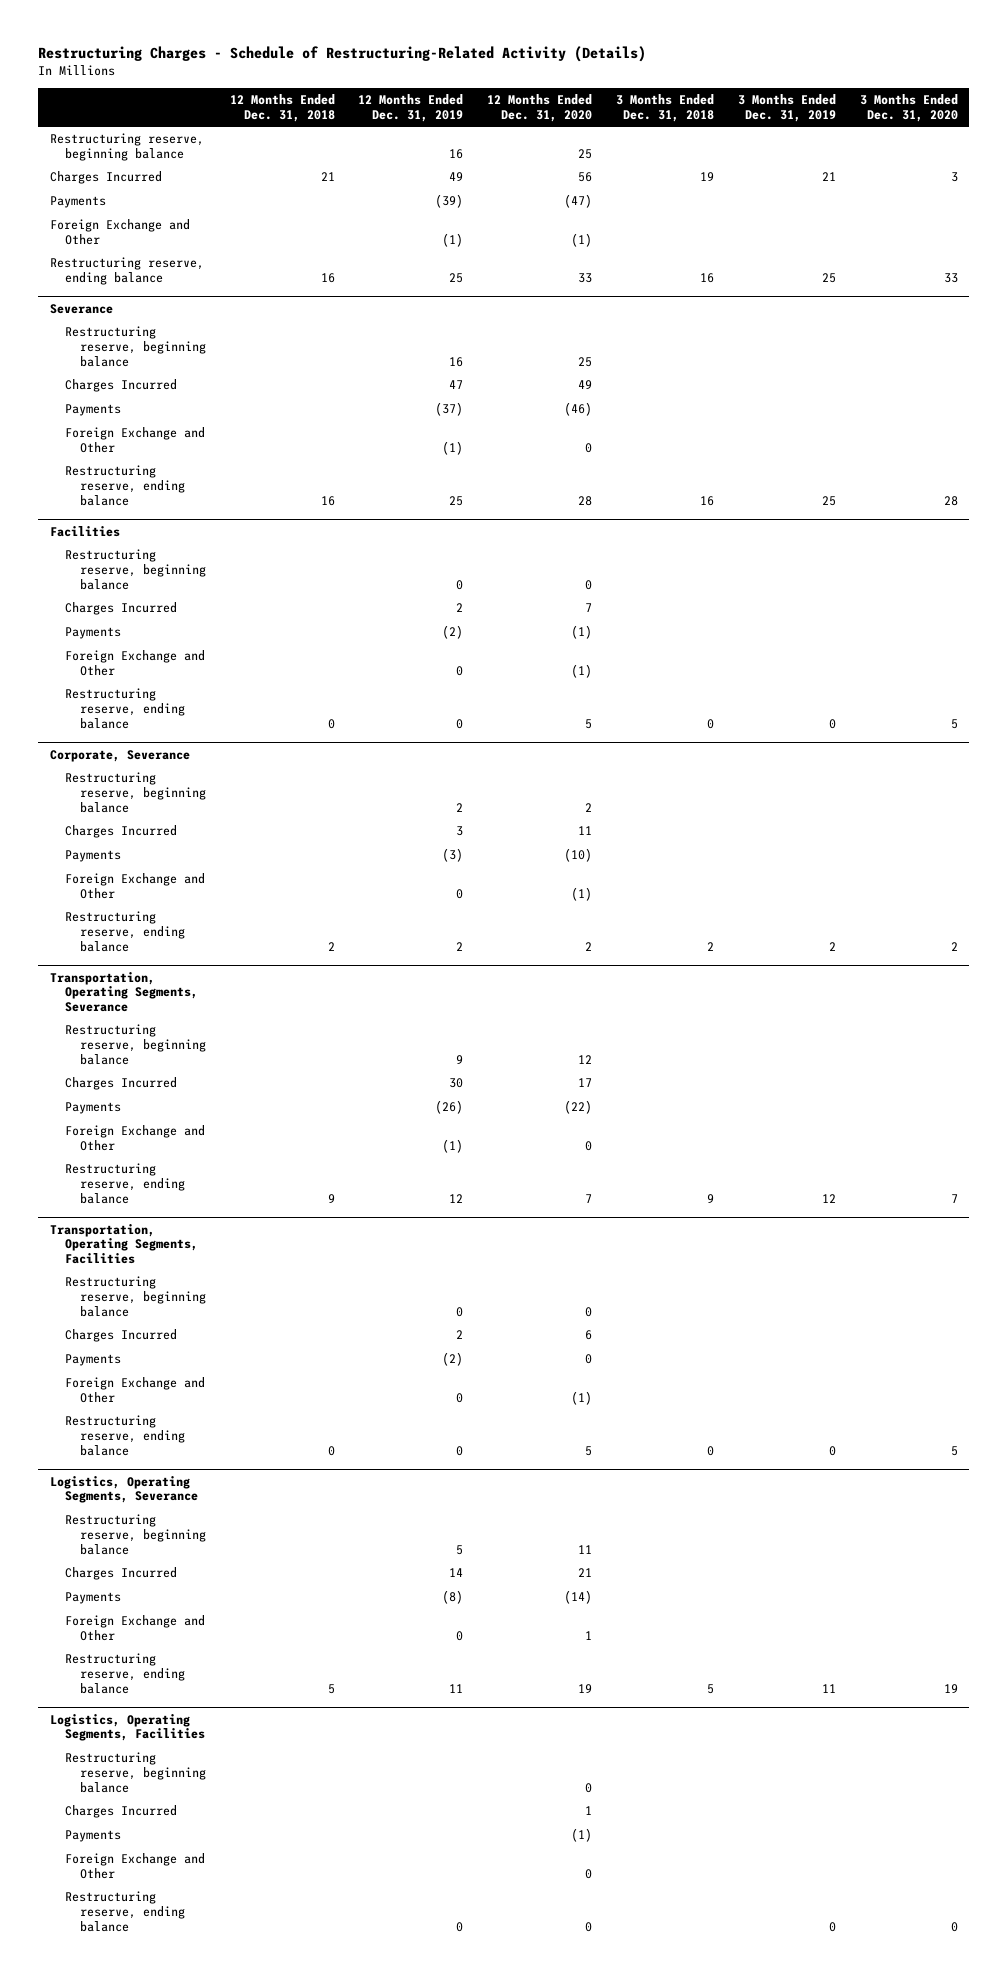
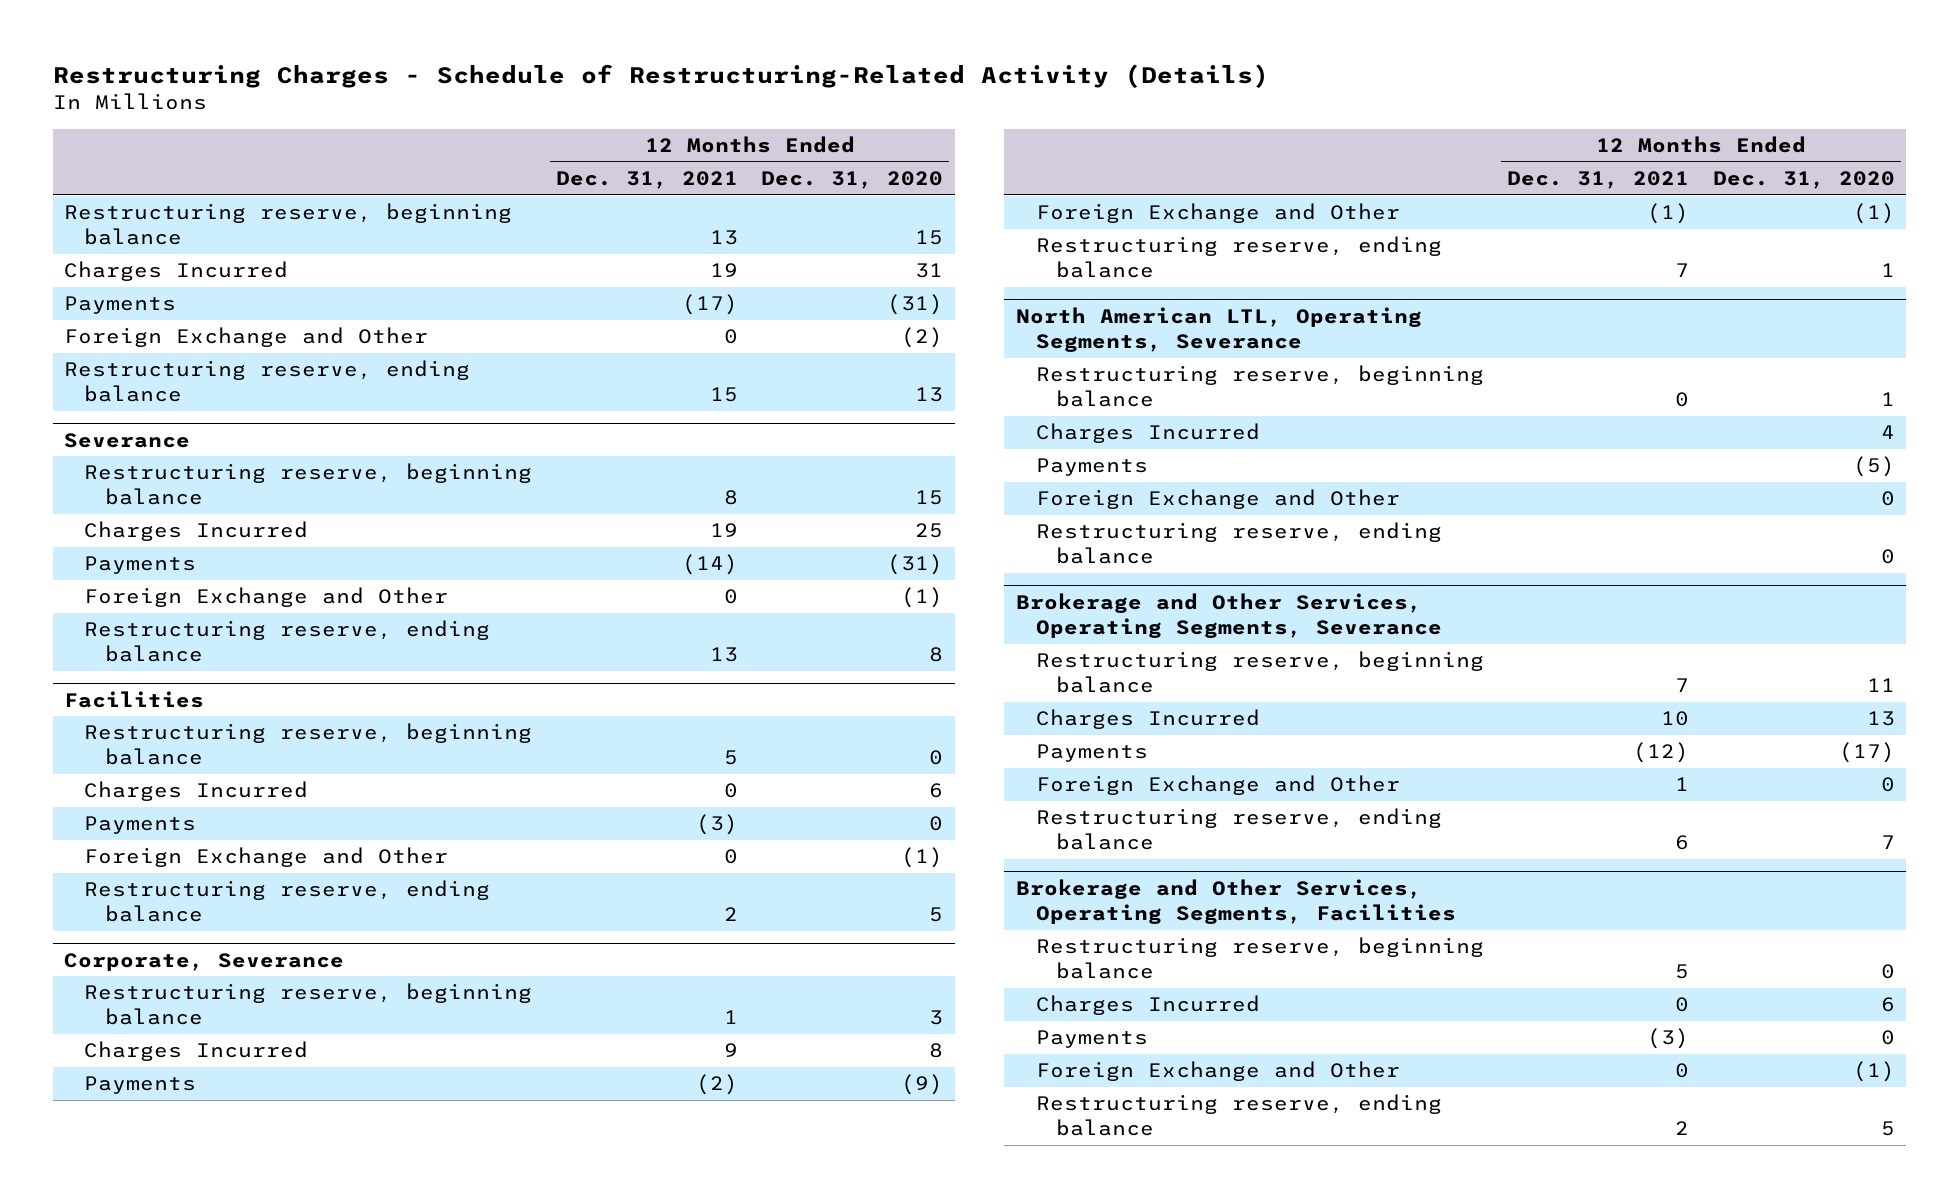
- | 12 Months Ended Dec. 31, 2018 | 12 Months Ended Dec. 31, 2019 | 12 Months Ended Dec. 31, 2020 | 3 Months Ended Dec. 31, 2018 | 3 Months Ended Dec. 31, 2019 | 3 Months Ended Dec. 31, 2020
+ | 12 Months Ended Dec. 31, 2021 | 12 Months Ended Dec. 31, 2020
- Restructuring reserve, beginning balance | | 16 | 25 | | |
- Charges Incurred | 21 | 49 | 56 | 19 | 21 | 3
- Payments | | (39) | (47) | | |
- Foreign Exchange and Other | | (1) | (1) | | |
- Restructuring reserve, ending balance | 16 | 25 | 33 | 16 | 25 | 33
+ Restructuring reserve, beginning balance | 13 | 15
+ Charges Incurred | 19 | 31
+ Payments | (17) | (31)
+ Foreign Exchange and Other | 0 | (2)
+ Restructuring reserve, ending balance | 15 | 13
@ Severance
- Restructuring reserve, beginning balance | | 16 | 25 | | |
- Charges Incurred | | 47 | 49 | | |
- Payments | | (37) | (46) | | |
- Foreign Exchange and Other | | (1) | 0 | | |
- Restructuring reserve, ending balance | 16 | 25 | 28 | 16 | 25 | 28
+ Restructuring reserve, beginning balance | 8 | 15
+ Charges Incurred | 19 | 25
+ Payments | (14) | (31)
+ Foreign Exchange and Other | 0 | (1)
+ Restructuring reserve, ending balance | 13 | 8
@ Facilities
- Charges Incurred | | 2 | 7 | | |
- Payments | | (2) | (1) | | |
+ Charges Incurred | 0 | 6
+ Payments | (3) | 0
@ Corporate, Severance
- Restructuring reserve, beginning balance | | 2 | 2 | | |
- Charges Incurred | | 3 | 11 | | |
- Payments | | (3) | (10) | | |
+ Restructuring reserve, beginning balance | 1 | 3
+ Charges Incurred | 9 | 8
+ Payments | (2) | (9)
- Restructuring reserve, ending balance | 2 | 2 | 2 | 2 | 2 | 2
- Transportation, Operating Segments, Severance
- Restructuring reserve, beginning balance | | 9 | 12 | | |
- Charges Incurred | | 30 | 17 | | |
- Payments | | (26) | (22) | | |
@ Corporate, Severance
+ Restructuring reserve, ending balance | 7 | 1
+ North American LTL, Operating Segments, Severance
+ Restructuring reserve, beginning balance | 0 | 1
+ Charges Incurred | | 4
+ Payments | | (5)
+ Restructuring reserve, ending balance | | 0
+ Brokerage and Other Services, Operating Segments, Severance
+ Restructuring reserve, beginning balance | 7 | 11
+ Charges Incurred | 10 | 13
+ Payments | (12) | (17)
+ Foreign Exchange and Other | 1 | 0
- Transportation, Operating Segments, Facilities
+ Brokerage and Other Services, Operating Segments, Facilities
- Logistics, Operating Segments, Severance
- Restructuring reserve, beginning balance | | 5 | 11 | | |
- Charges Incurred | | 14 | 21 | | |
- Payments | | (8) | (14) | | |
- Foreign Exchange and Other | | 0 | 1 | | |
- Restructuring reserve, ending balance | 5 | 11 | 19 | 5 | 11 | 19
- Logistics, Operating Segments, Facilities
- Restructuring reserve, beginning balance | | | 0 | | |
- Charges Incurred | | | 1 | | |
- Payments | | | (1) | | |
- Foreign Exchange and Other | | | 0 | | |
- Restructuring reserve, ending balance | | 0 | 0 | | 0 | 0

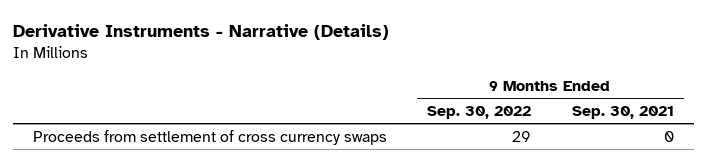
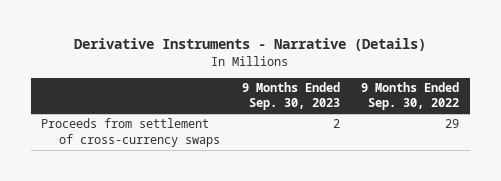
- | 9 Months Ended Sep. 30, 2022 | 9 Months Ended Sep. 30, 2021
+ | 9 Months Ended Sep. 30, 2023 | 9 Months Ended Sep. 30, 2022
- Proceeds from settlement of cross currency swaps | 29 | 0
+ Proceeds from settlement of cross-currency swaps | 2 | 29

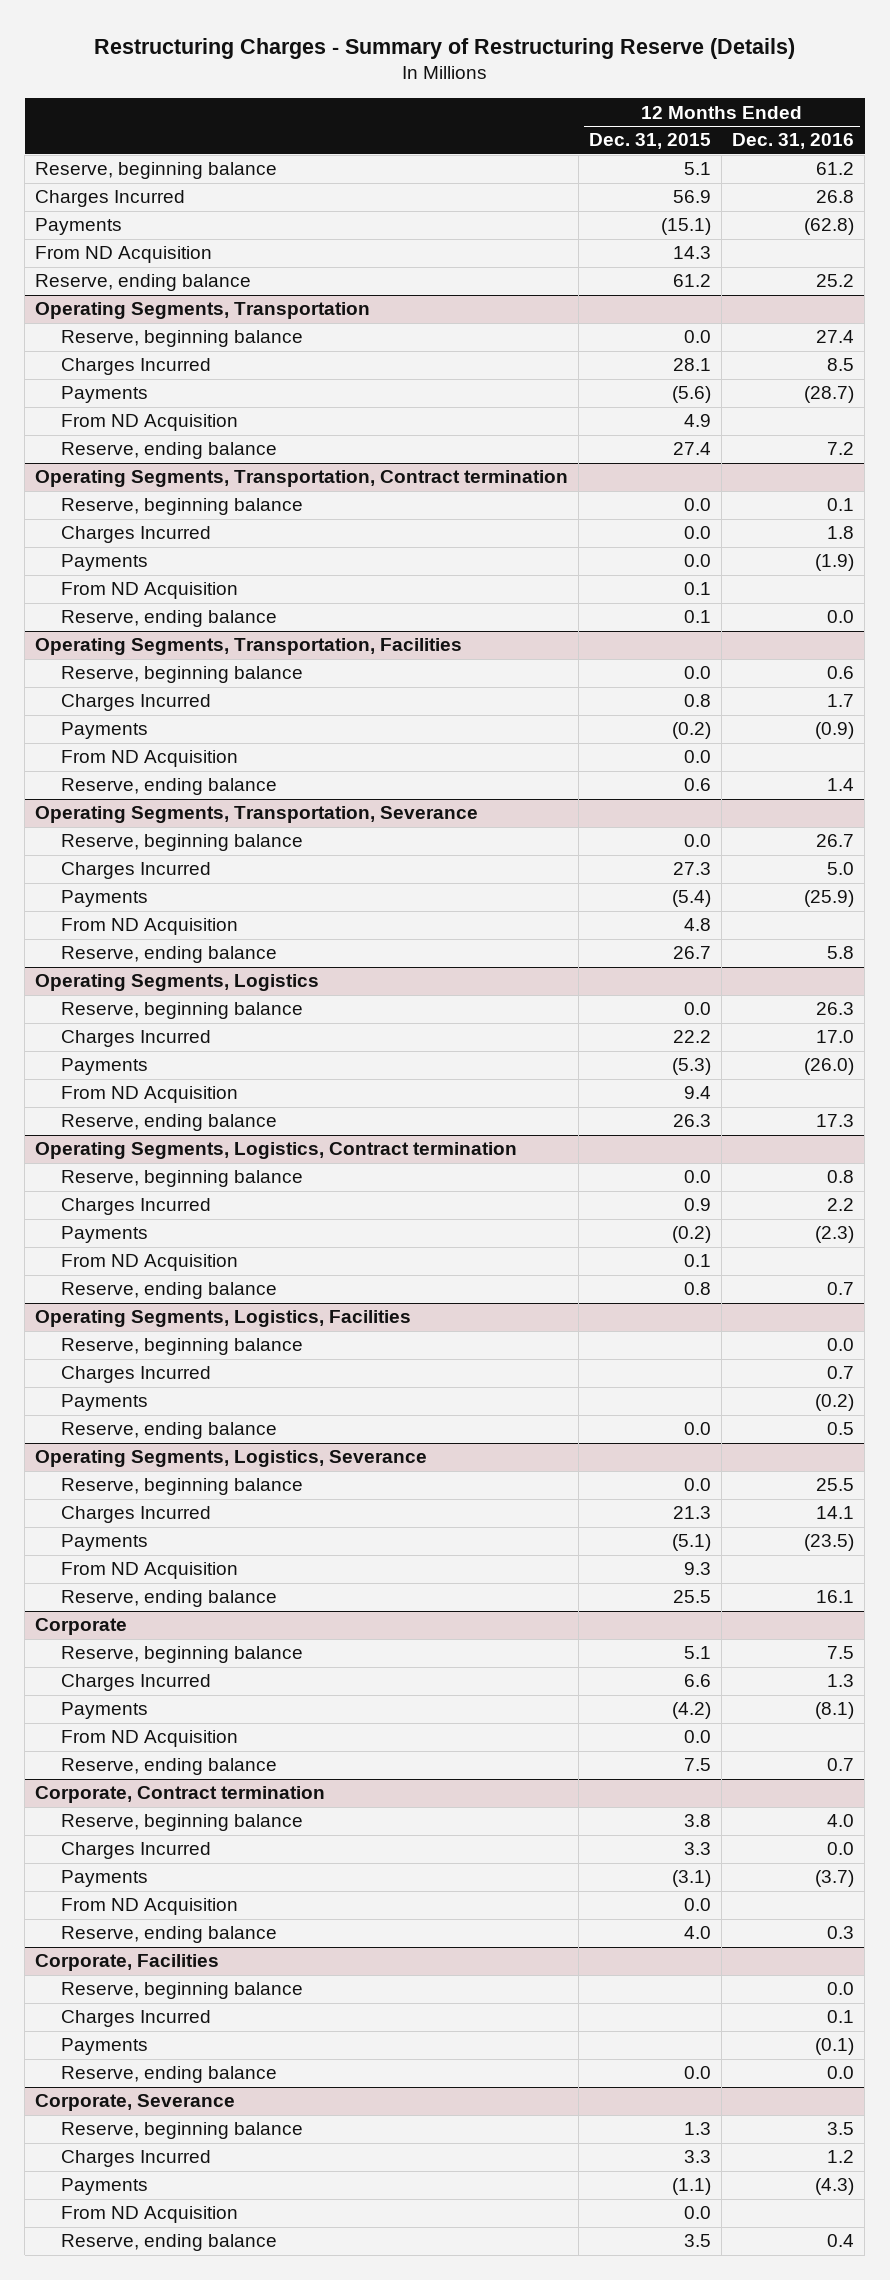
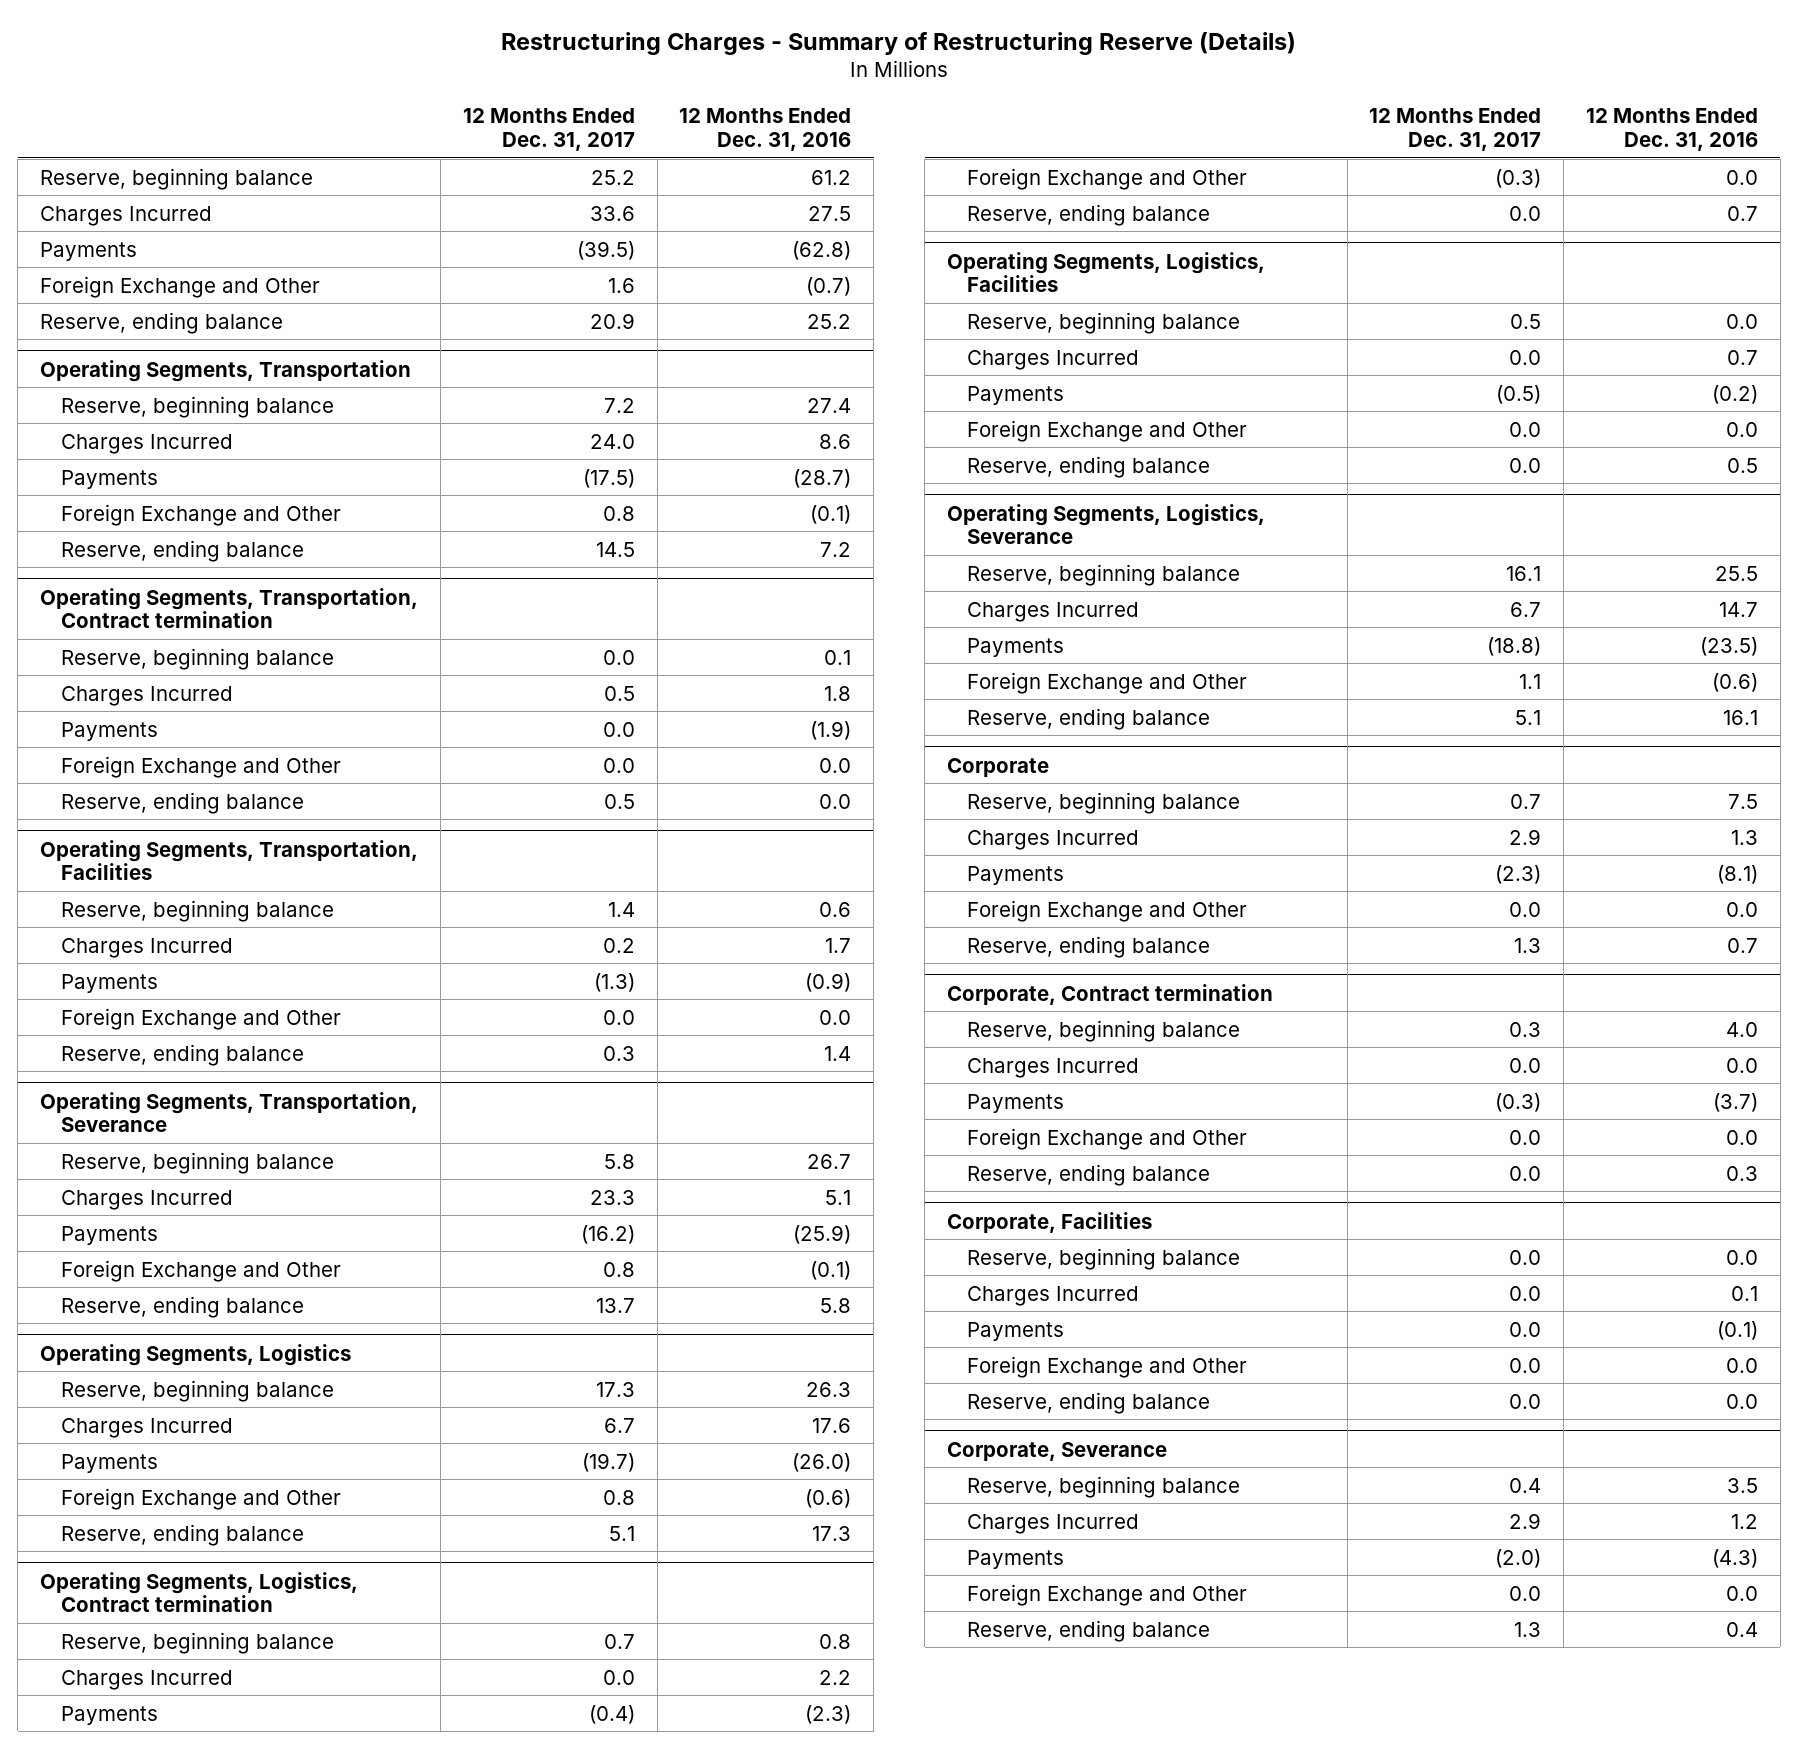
- | 12 Months Ended Dec. 31, 2015 | 12 Months Ended Dec. 31, 2016
+ | 12 Months Ended Dec. 31, 2017 | 12 Months Ended Dec. 31, 2016
- Charges Incurred | 56.9 | 26.8
+ Charges Incurred | 33.6 | 27.5
- From ND Acquisition | 14.3 |
+ Foreign Exchange and Other | 1.6 | (0.7)
@ Operating Segments, Transportation
- Charges Incurred | 28.1 | 8.5
+ Charges Incurred | 24.0 | 8.6
- From ND Acquisition | 4.9 |
+ Foreign Exchange and Other | 0.8 | (0.1)
@ Operating Segments, Transportation, Contract termination
- From ND Acquisition | 0.1 |
+ Foreign Exchange and Other | 0.0 | 0.0
@ Operating Segments, Transportation, Facilities
- From ND Acquisition | 0.0 |
+ Foreign Exchange and Other | 0.0 | 0.0
@ Operating Segments, Transportation, Severance
- Charges Incurred | 27.3 | 5.0
+ Charges Incurred | 23.3 | 5.1
- From ND Acquisition | 4.8 |
+ Foreign Exchange and Other | 0.8 | (0.1)
@ Operating Segments, Logistics
- Charges Incurred | 22.2 | 17.0
+ Charges Incurred | 6.7 | 17.6
- From ND Acquisition | 9.4 |
+ Foreign Exchange and Other | 0.8 | (0.6)
@ Operating Segments, Logistics, Contract termination
- From ND Acquisition | 0.1 |
+ Foreign Exchange and Other | (0.3) | 0.0
@ Operating Segments, Logistics, Facilities
+ Foreign Exchange and Other | 0.0 | 0.0
@ Operating Segments, Logistics, Severance
- Charges Incurred | 21.3 | 14.1
+ Charges Incurred | 6.7 | 14.7
- From ND Acquisition | 9.3 |
+ Foreign Exchange and Other | 1.1 | (0.6)
@ Corporate
- From ND Acquisition | 0.0 |
+ Foreign Exchange and Other | 0.0 | 0.0
@ Corporate, Contract termination
- From ND Acquisition | 0.0 |
+ Foreign Exchange and Other | 0.0 | 0.0
@ Corporate, Facilities
+ Foreign Exchange and Other | 0.0 | 0.0
@ Corporate, Severance
- From ND Acquisition | 0.0 |
+ Foreign Exchange and Other | 0.0 | 0.0

